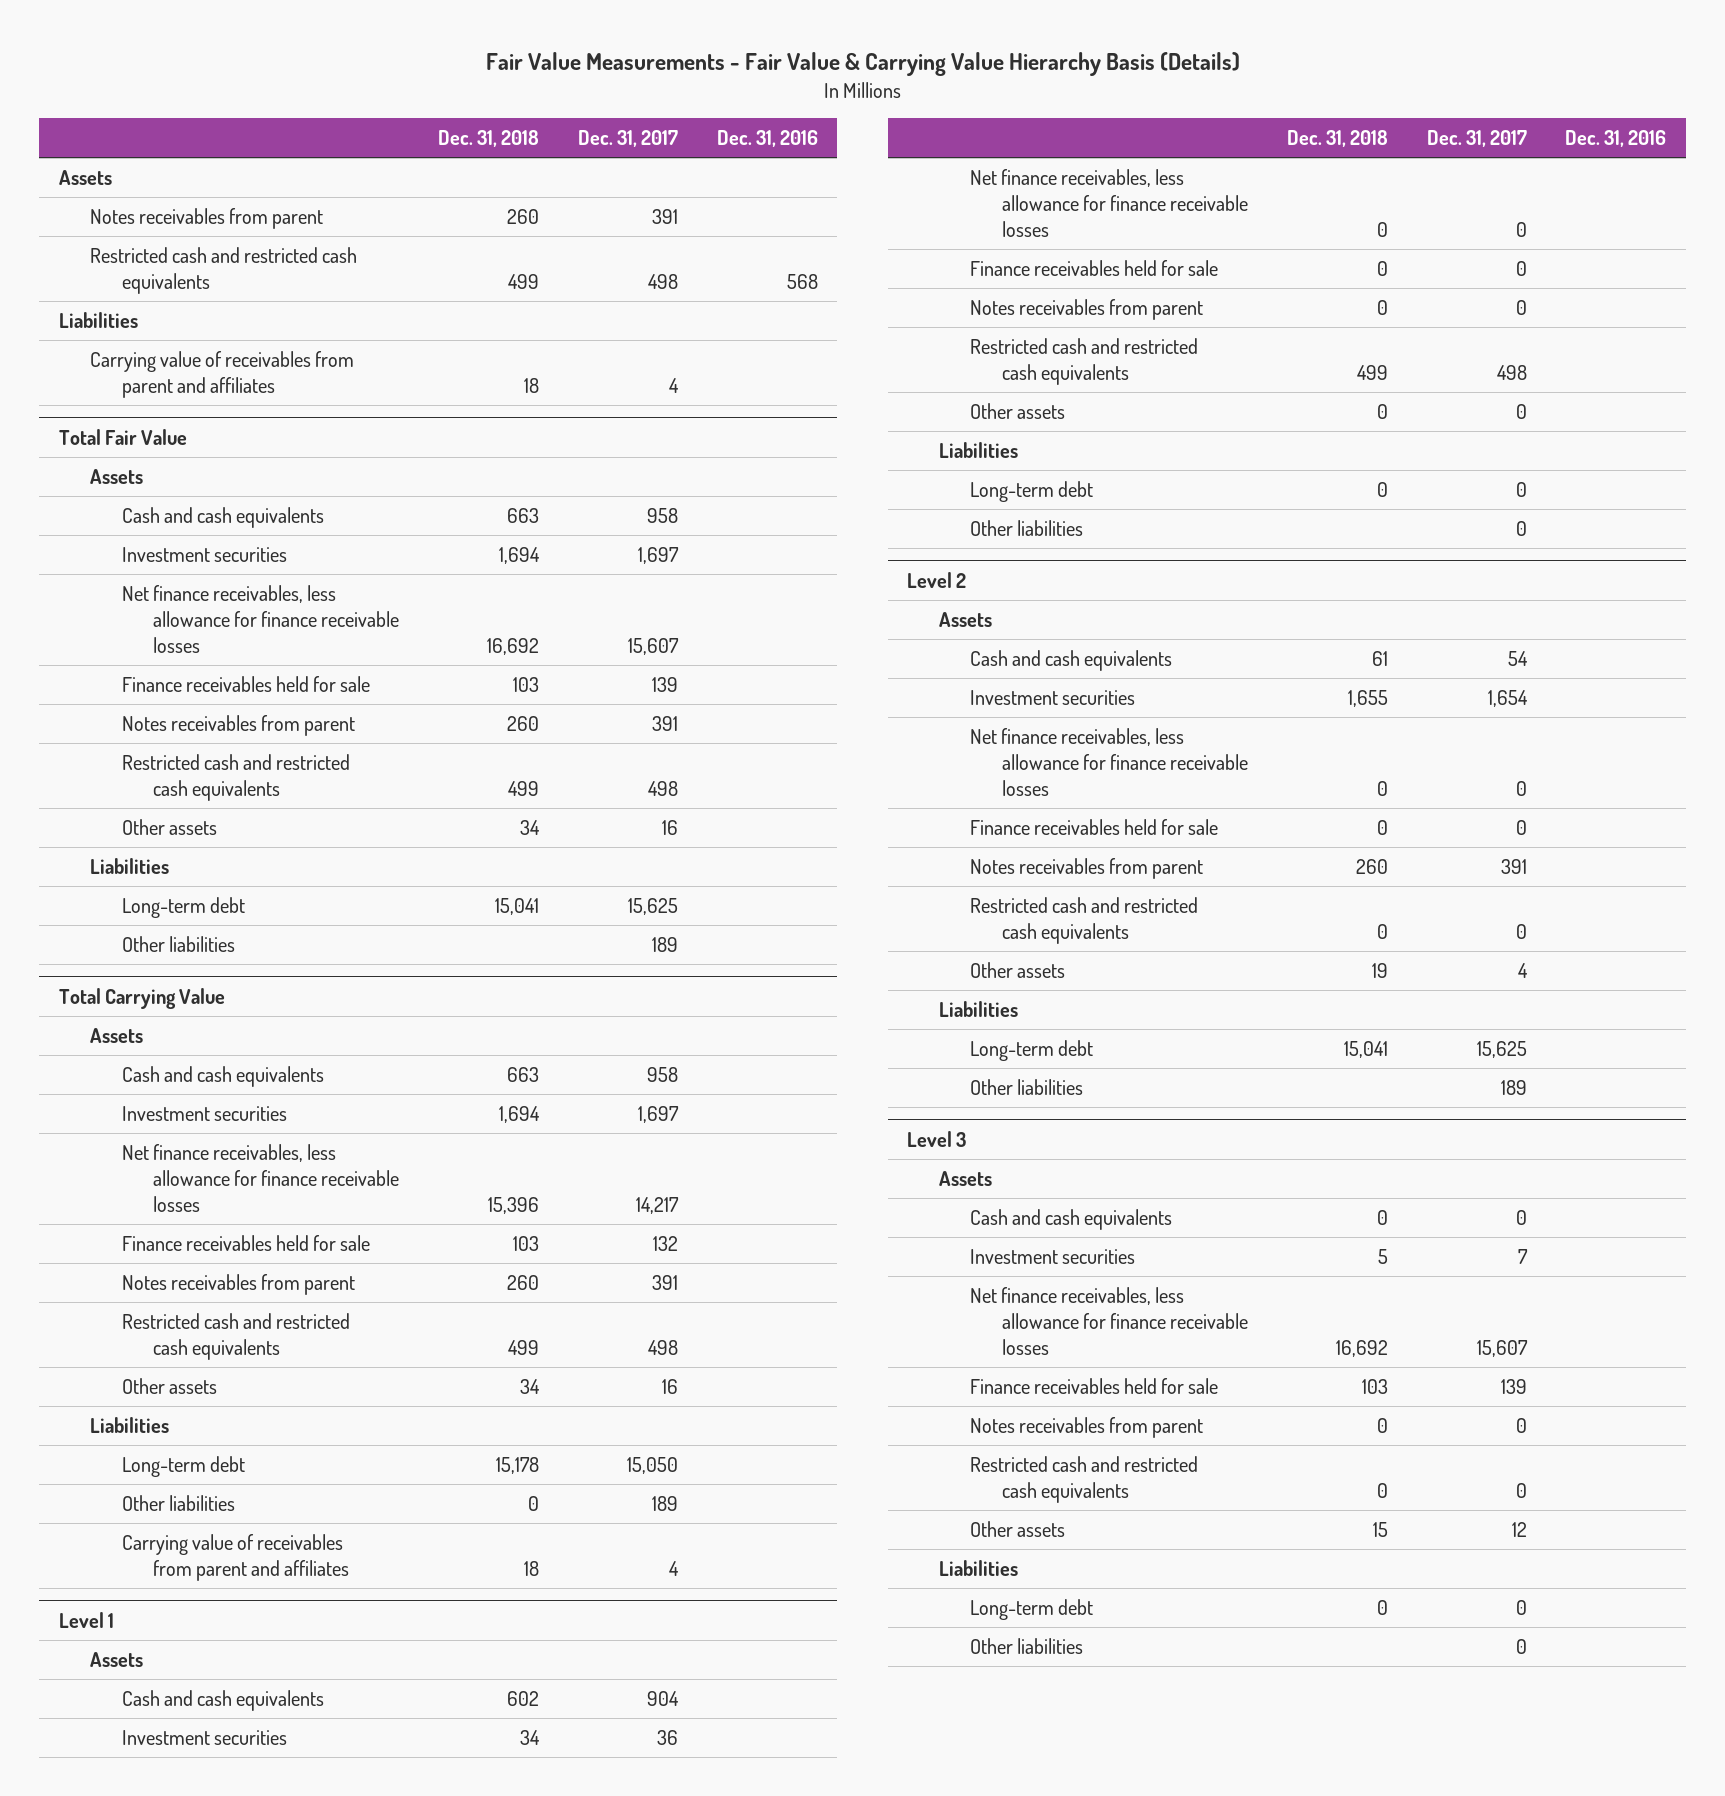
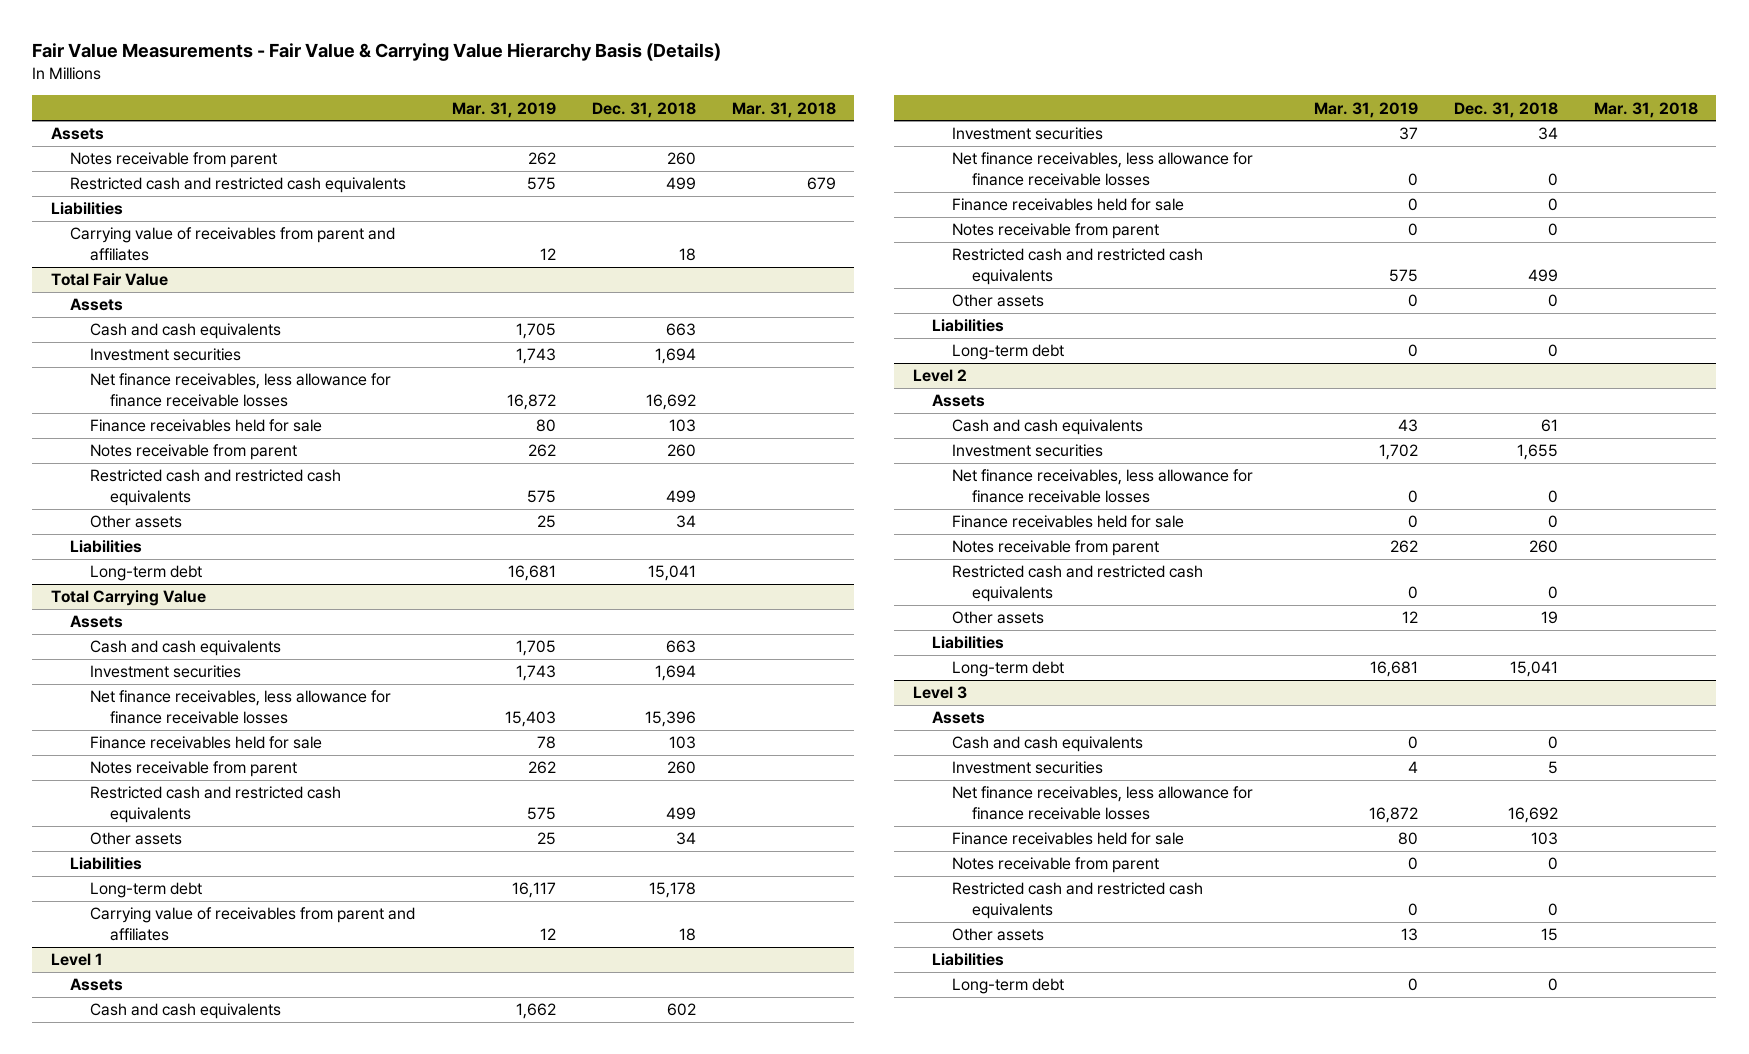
- | Dec. 31, 2018 | Dec. 31, 2017 | Dec. 31, 2016
+ | Mar. 31, 2019 | Dec. 31, 2018 | Mar. 31, 2018
- Notes receivables from parent | 260 | 391 |
+ Notes receivable from parent | 262 | 260 |
@ Total Fair Value
- Notes receivables from parent | 260 | 391 |
+ Notes receivable from parent | 262 | 260 |
- Other liabilities | | 189 |
@ Total Carrying Value
- Notes receivables from parent | 260 | 391 |
+ Notes receivable from parent | 262 | 260 |
- Other liabilities | 0 | 189 |
@ Level 1
- Notes receivables from parent | 0 | 0 |
+ Notes receivable from parent | 0 | 0 |
- Other liabilities | | 0 |
@ Level 2
- Notes receivables from parent | 260 | 391 |
+ Notes receivable from parent | 262 | 260 |
- Other liabilities | | 189 |
@ Level 3
- Notes receivables from parent | 0 | 0 |
+ Notes receivable from parent | 0 | 0 |
- Other liabilities | | 0 |

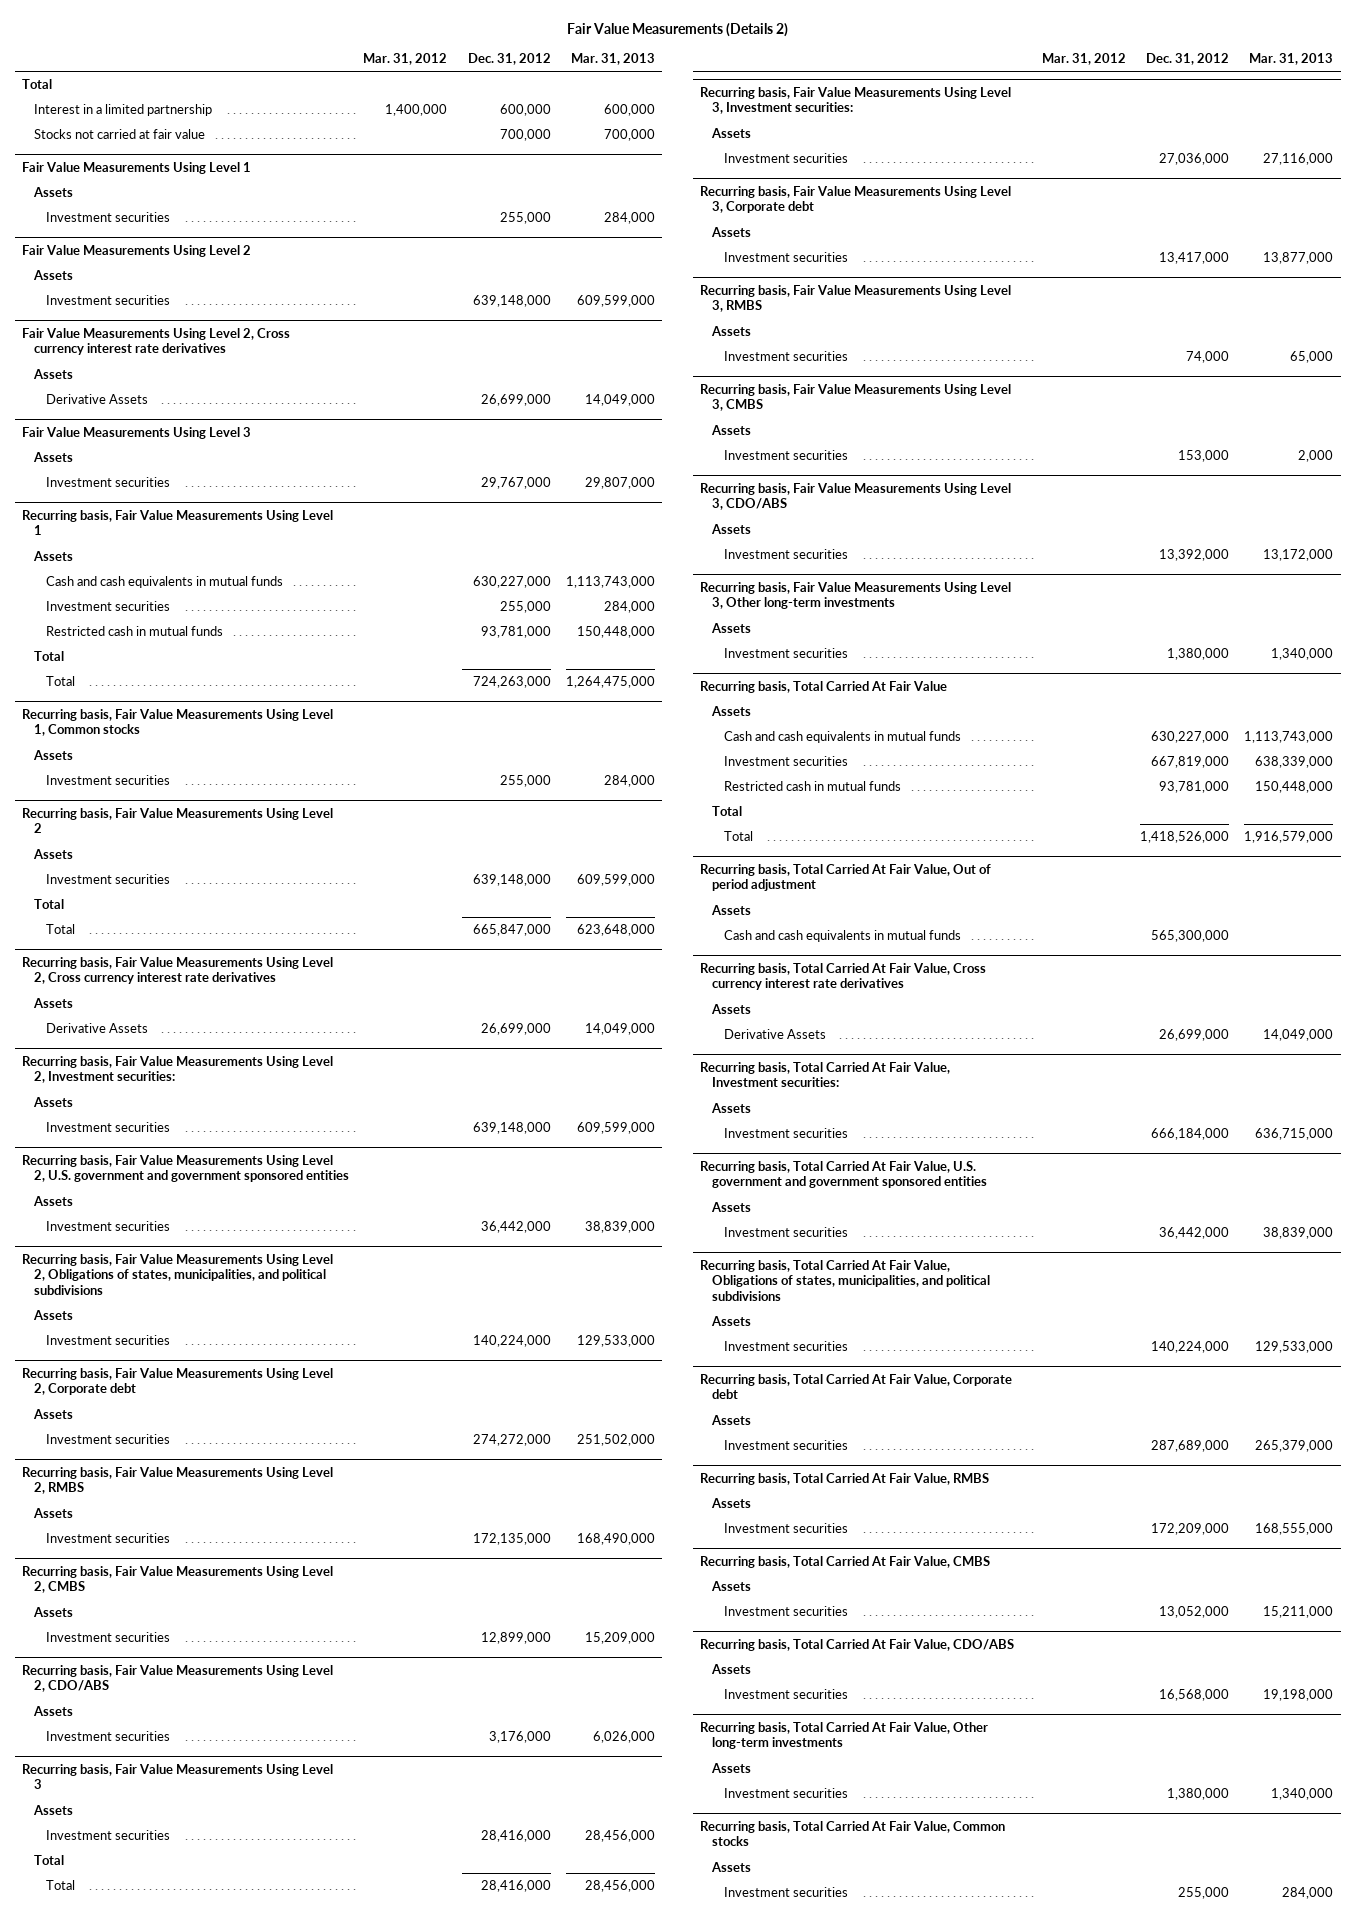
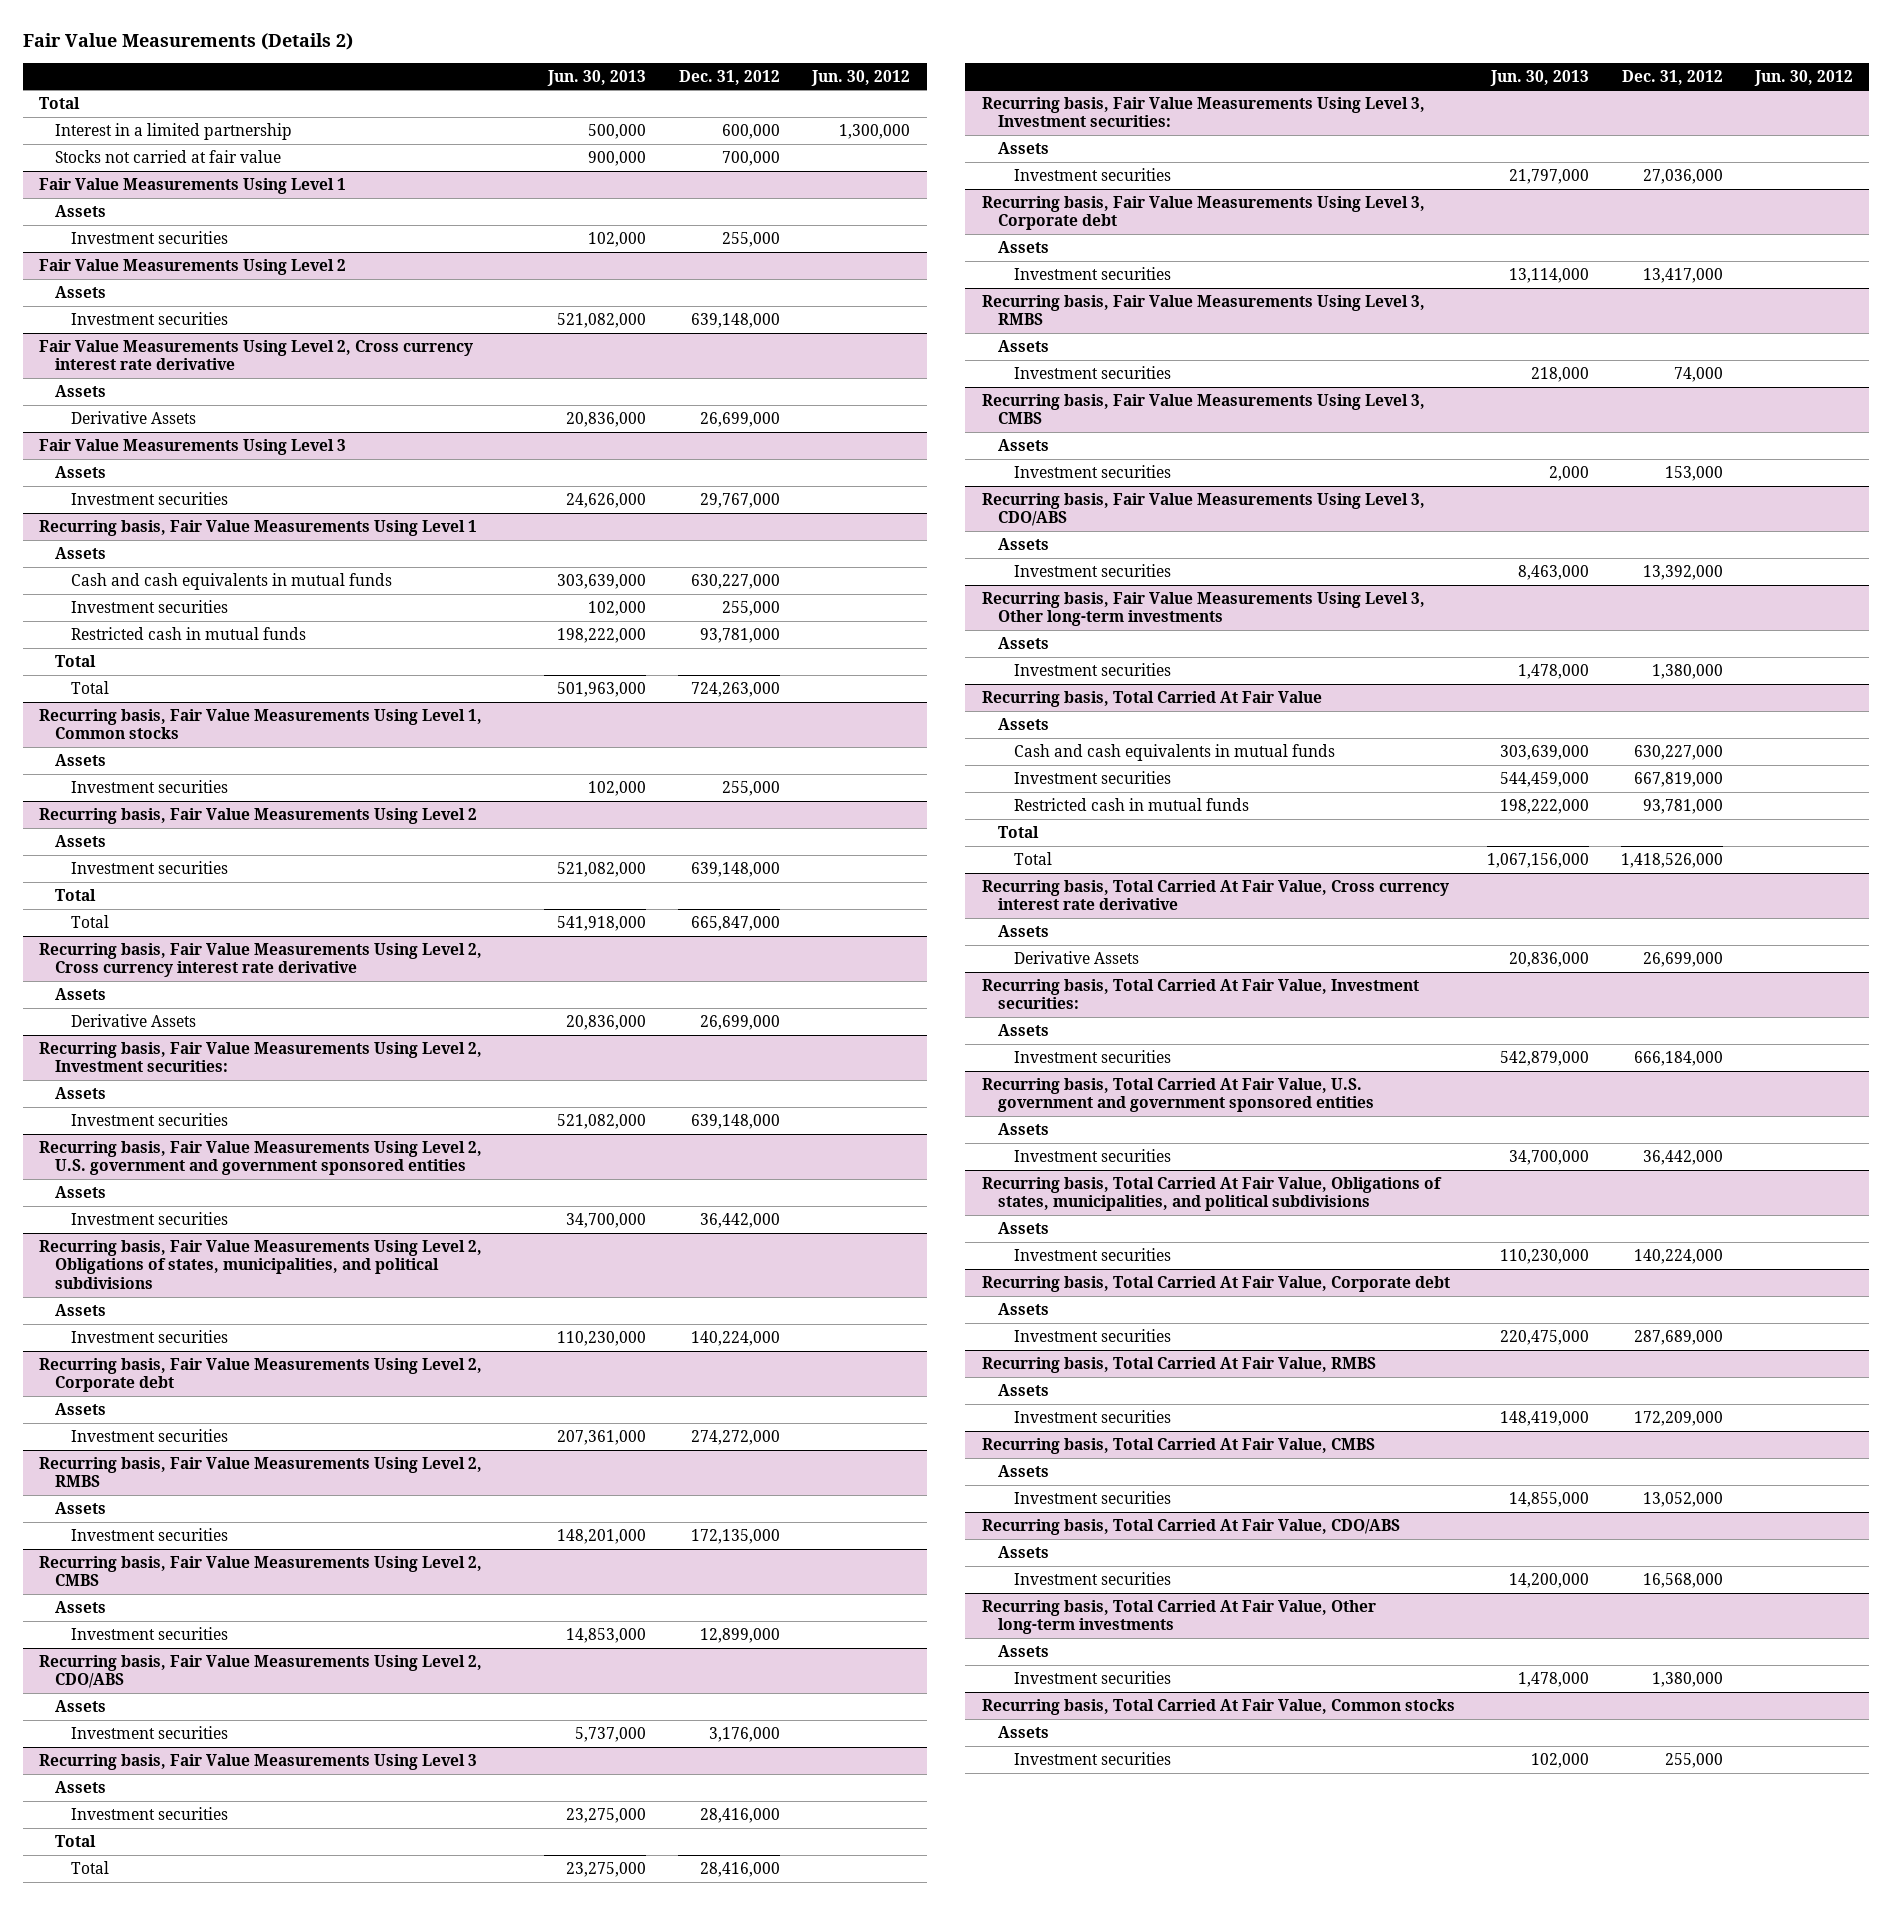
- | Mar. 31, 2012 | Dec. 31, 2012 | Mar. 31, 2013
+ | Jun. 30, 2013 | Dec. 31, 2012 | Jun. 30, 2012
- Fair Value Measurements Using Level 2, Cross currency interest rate derivatives
+ Fair Value Measurements Using Level 2, Cross currency interest rate derivative
- Recurring basis, Fair Value Measurements Using Level 2, Cross currency interest rate derivatives
+ Recurring basis, Fair Value Measurements Using Level 2, Cross currency interest rate derivative
- Recurring basis, Total Carried At Fair Value, Out of period adjustment
- Assets
- Cash and cash equivalents in mutual funds | | 565,300,000 |
- Recurring basis, Total Carried At Fair Value, Cross currency interest rate derivatives
+ Recurring basis, Total Carried At Fair Value, Cross currency interest rate derivative

